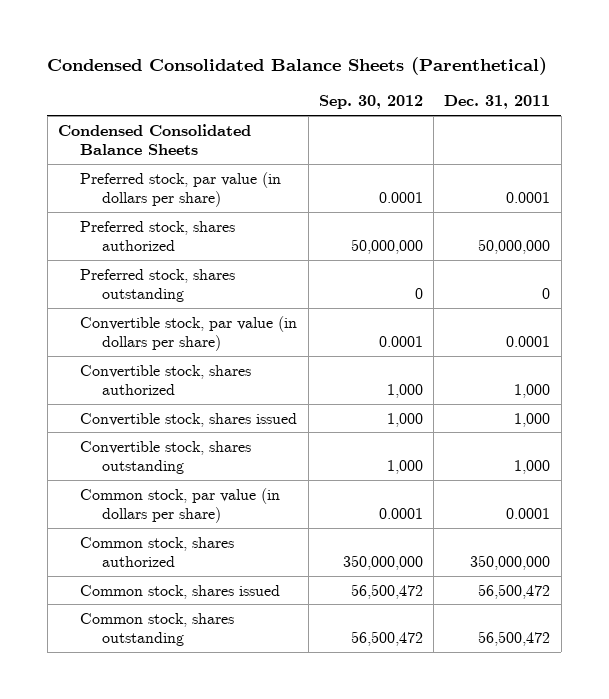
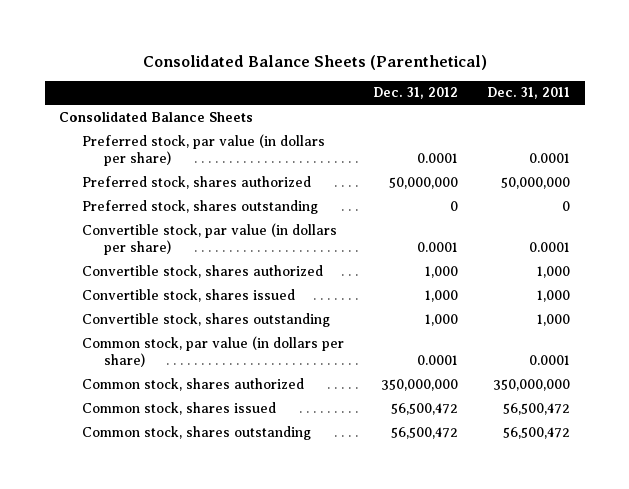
- Condensed Consolidated Balance Sheets (Parenthetical)
+ Consolidated Balance Sheets (Parenthetical)
- | Sep. 30, 2012 | Dec. 31, 2011
+ | Dec. 31, 2012 | Dec. 31, 2011
- Condensed Consolidated Balance Sheets
+ Consolidated Balance Sheets

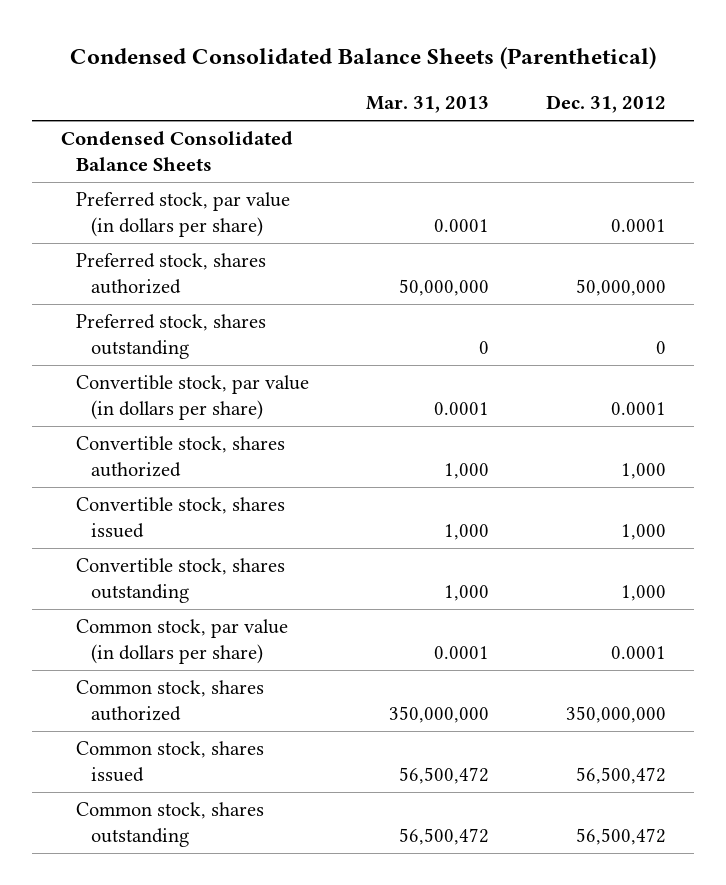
- Consolidated Balance Sheets (Parenthetical)
+ Condensed Consolidated Balance Sheets (Parenthetical)
- | Dec. 31, 2012 | Dec. 31, 2011
+ | Mar. 31, 2013 | Dec. 31, 2012
- Consolidated Balance Sheets
+ Condensed Consolidated Balance Sheets

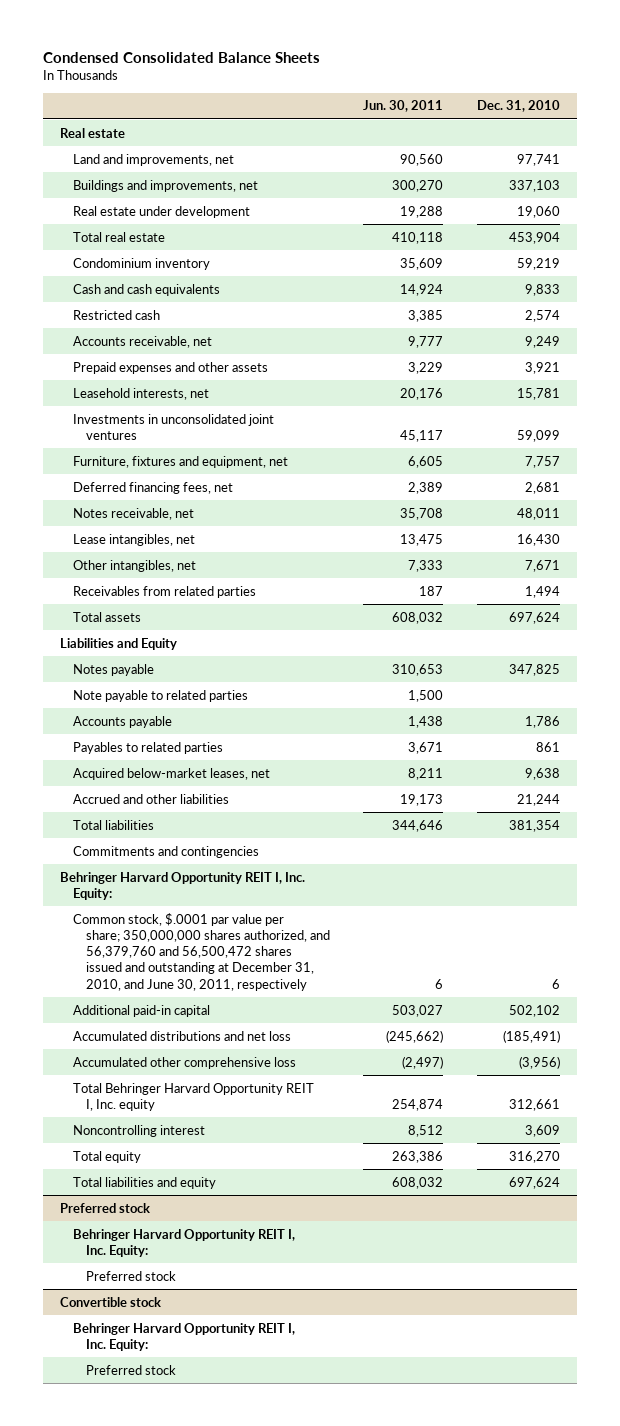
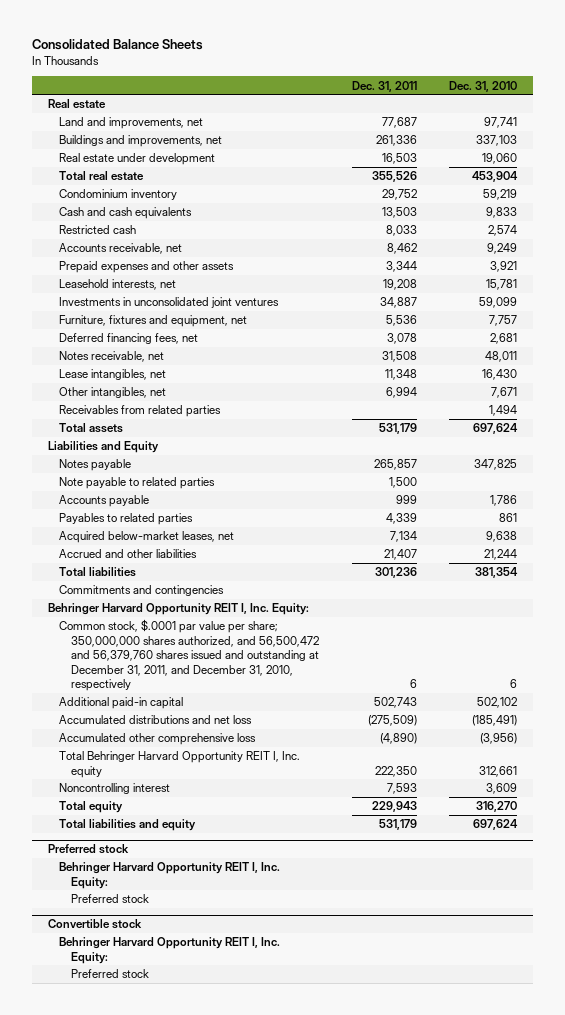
- Condensed Consolidated Balance Sheets
+ Consolidated Balance Sheets
- | Jun. 30, 2011 | Dec. 31, 2010
+ | Dec. 31, 2011 | Dec. 31, 2010
- Common stock, $.0001 par value per share; 350,000,000 shares authorized, and 56,379,760 and 56,500,472 shares issued and outstanding at December 31, 2010, and June 30, 2011, respectively | 6 | 6
+ Common stock, $.0001 par value per share; 350,000,000 shares authorized, and 56,500,472 and 56,379,760 shares issued and outstanding at December 31, 2011, and December 31, 2010, respectively | 6 | 6

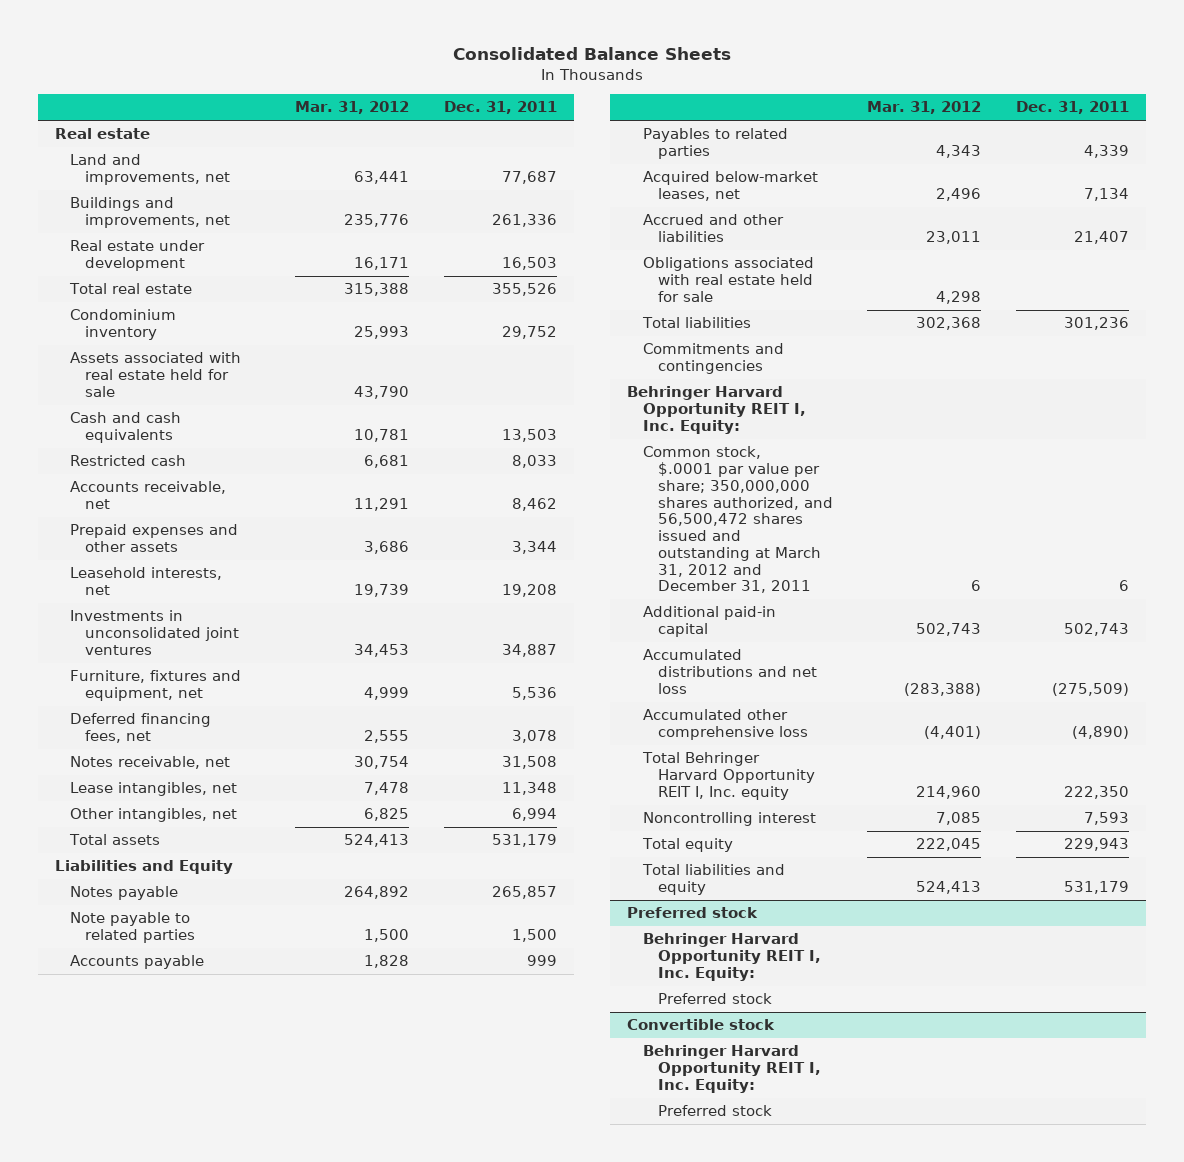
- | Dec. 31, 2011 | Dec. 31, 2010
+ | Mar. 31, 2012 | Dec. 31, 2011
+ Assets associated with real estate held for sale | 43,790 |
- Receivables from related parties | | 1,494
+ Obligations associated with real estate held for sale | 4,298 |
- Common stock, $.0001 par value per share; 350,000,000 shares authorized, and 56,500,472 and 56,379,760 shares issued and outstanding at December 31, 2011, and December 31, 2010, respectively | 6 | 6
+ Common stock, $.0001 par value per share; 350,000,000 shares authorized, and 56,500,472 shares issued and outstanding at March 31, 2012 and December 31, 2011 | 6 | 6

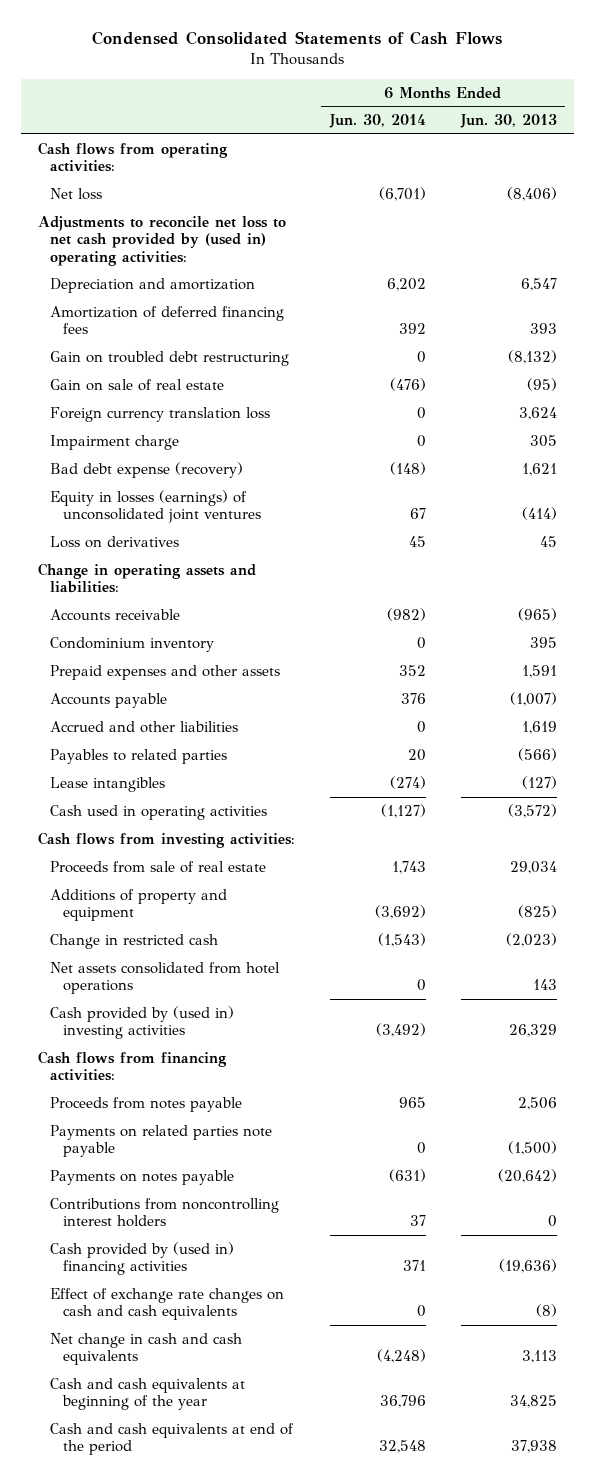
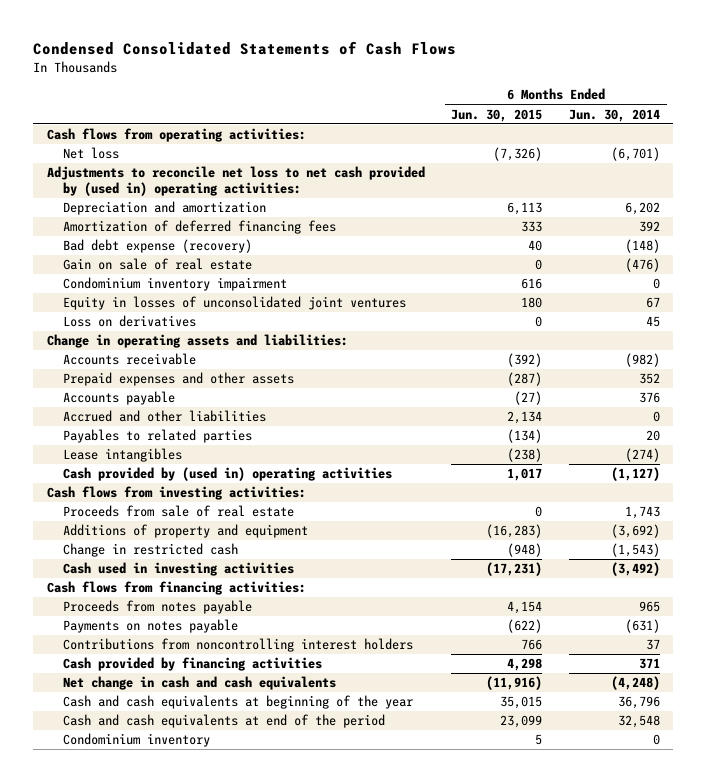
- | 6 Months Ended Jun. 30, 2014 | 6 Months Ended Jun. 30, 2013
+ | 6 Months Ended Jun. 30, 2015 | 6 Months Ended Jun. 30, 2014
- Gain on troubled debt restructuring | 0 | (8,132)
- Foreign currency translation loss | 0 | 3,624
- Impairment charge | 0 | 305
- Equity in losses (earnings) of unconsolidated joint ventures | 67 | (414)
moved down: Gain on sale of real estate | 0 | (476)
+ Condominium inventory impairment | 616 | 0
+ Equity in losses of unconsolidated joint ventures | 180 | 67
- Cash used in operating activities | (1,127) | (3,572)
+ Cash provided by (used in) operating activities | 1,017 | (1,127)
- Net assets consolidated from hotel operations | 0 | 143
- Cash provided by (used in) investing activities | (3,492) | 26,329
+ Cash used in investing activities | (17,231) | (3,492)
- Payments on related parties note payable | 0 | (1,500)
- Cash provided by (used in) financing activities | 371 | (19,636)
- Effect of exchange rate changes on cash and cash equivalents | 0 | (8)
+ Cash provided by financing activities | 4,298 | 371
moved down: Condominium inventory | 5 | 0

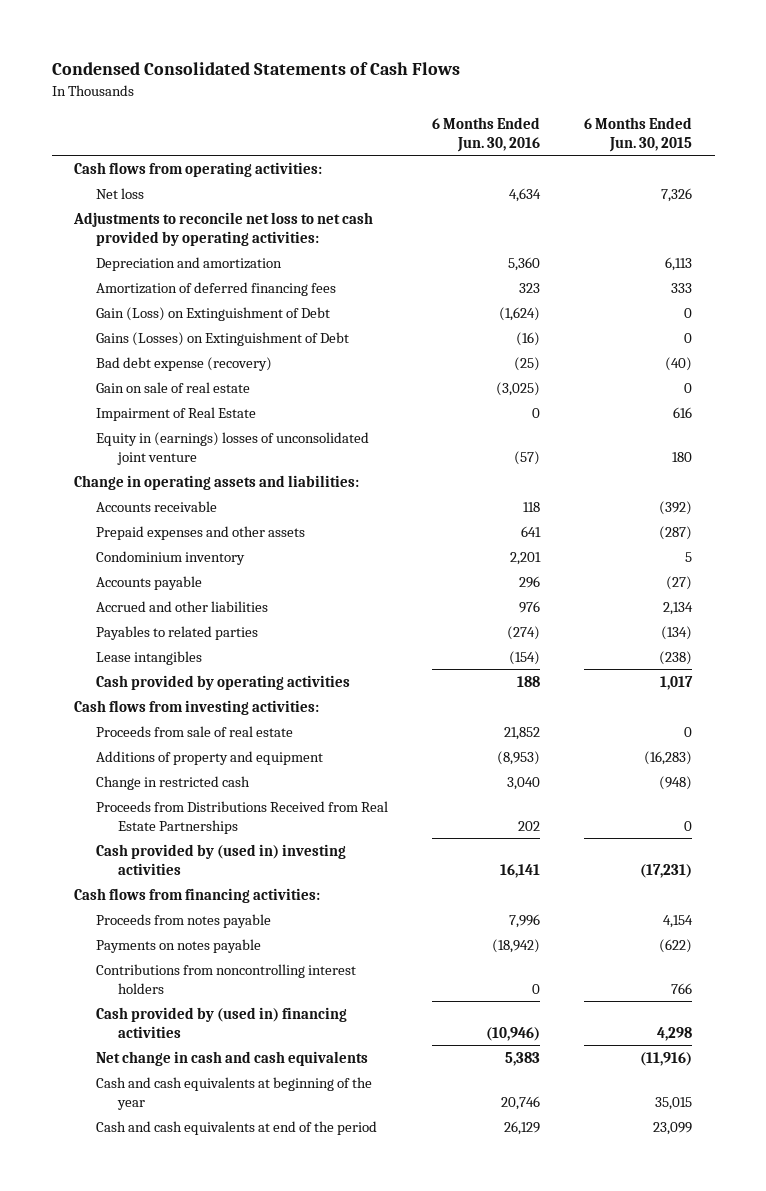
- | 6 Months Ended Jun. 30, 2015 | 6 Months Ended Jun. 30, 2014
+ | 6 Months Ended Jun. 30, 2016 | 6 Months Ended Jun. 30, 2015
- Net loss | (7,326) | (6,701)
- Adjustments to reconcile net loss to net cash provided by (used in) operating activities:
+ Net loss | 4,634 | 7,326
+ Adjustments to reconcile net loss to net cash provided by operating activities:
- Bad debt expense (recovery) | 40 | (148)
+ Gain (Loss) on Extinguishment of Debt | (1,624) | 0
+ Gains (Losses) on Extinguishment of Debt | (16) | 0
+ Bad debt expense (recovery) | (25) | (40)
- Condominium inventory impairment | 616 | 0
- Equity in losses of unconsolidated joint ventures | 180 | 67
- Loss on derivatives | 0 | 45
+ Impairment of Real Estate | 0 | 616
+ Equity in (earnings) losses of unconsolidated joint venture | (57) | 180
moved up: Condominium inventory | 2,201 | 5
- Cash provided by (used in) operating activities | 1,017 | (1,127)
+ Cash provided by operating activities | 188 | 1,017
- Cash used in investing activities | (17,231) | (3,492)
+ Proceeds from Distributions Received from Real Estate Partnerships | 202 | 0
+ Cash provided by (used in) investing activities | 16,141 | (17,231)
- Cash provided by financing activities | 4,298 | 371
+ Cash provided by (used in) financing activities | (10,946) | 4,298

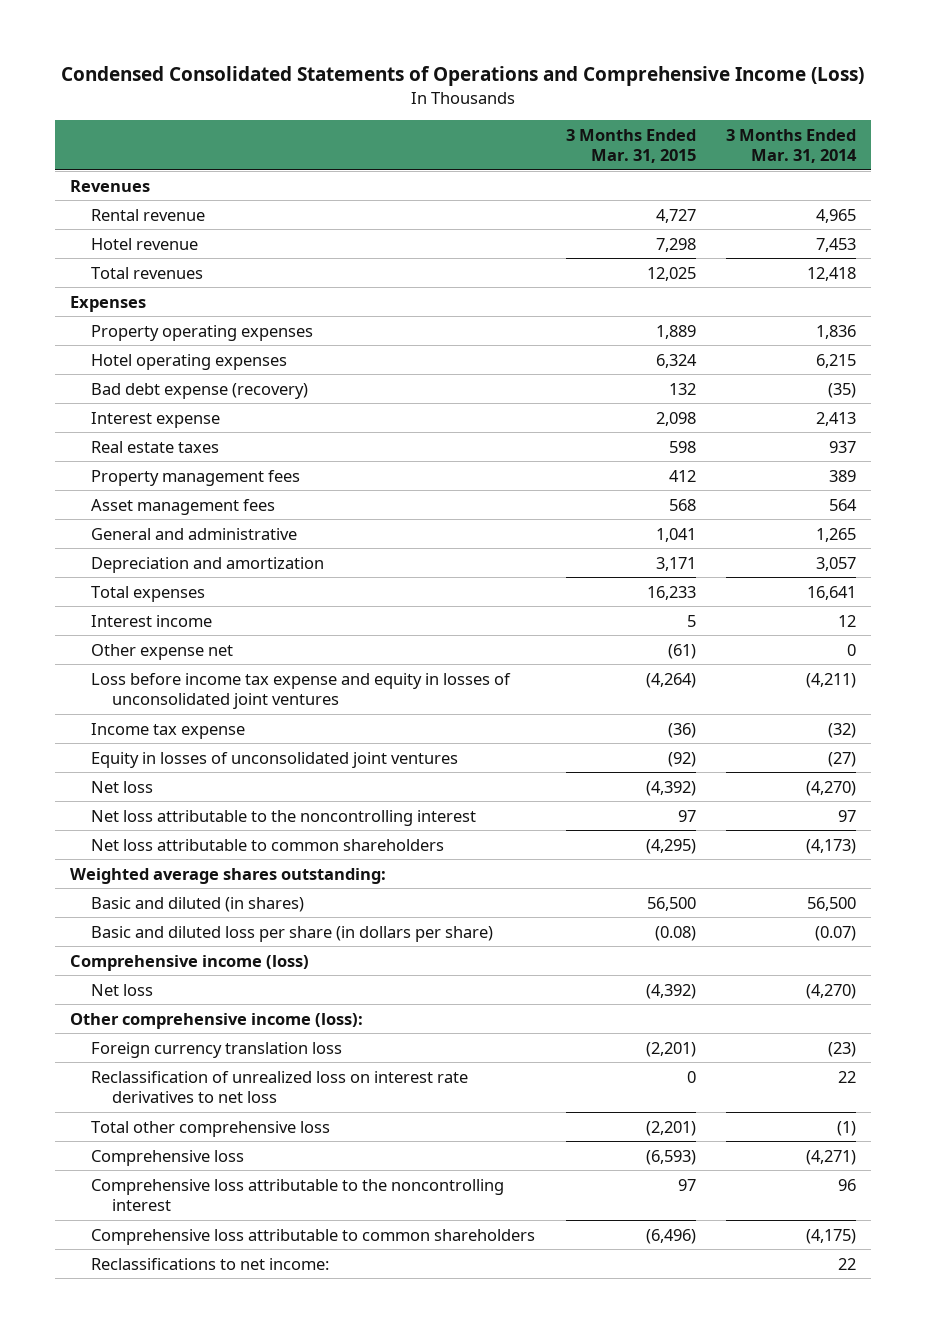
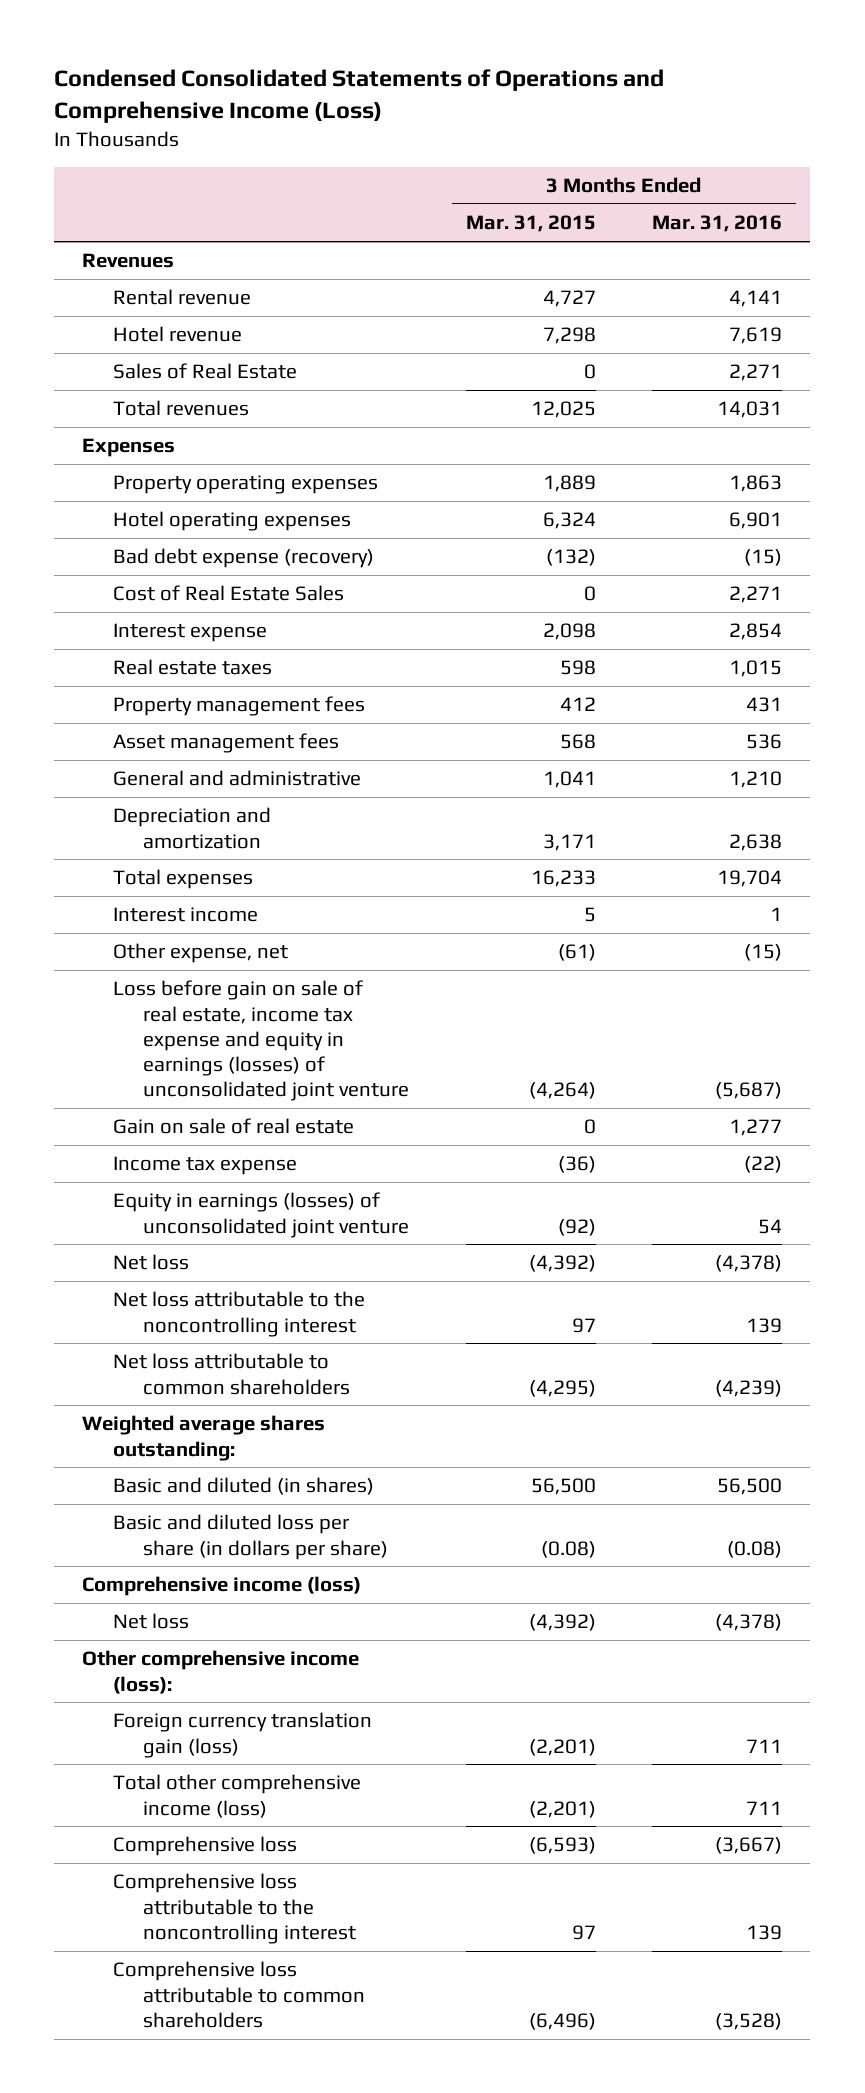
- | 3 Months Ended Mar. 31, 2015 | 3 Months Ended Mar. 31, 2014
+ | 3 Months Ended Mar. 31, 2015 | 3 Months Ended Mar. 31, 2016
+ Sales of Real Estate | 0 | 2,271
- Bad debt expense (recovery) | 132 | (35)
+ Bad debt expense (recovery) | (132) | (15)
+ Cost of Real Estate Sales | 0 | 2,271
- Other expense net | (61) | 0
- Loss before income tax expense and equity in losses of unconsolidated joint ventures | (4,264) | (4,211)
+ Other expense, net | (61) | (15)
+ Loss before gain on sale of real estate, income tax expense and equity in earnings (losses) of unconsolidated joint venture | (4,264) | (5,687)
+ Gain on sale of real estate | 0 | 1,277
- Equity in losses of unconsolidated joint ventures | (92) | (27)
+ Equity in earnings (losses) of unconsolidated joint venture | (92) | 54
- Foreign currency translation loss | (2,201) | (23)
- Reclassification of unrealized loss on interest rate derivatives to net loss | 0 | 22
- Total other comprehensive loss | (2,201) | (1)
+ Foreign currency translation gain (loss) | (2,201) | 711
+ Total other comprehensive income (loss) | (2,201) | 711
- Reclassifications to net income: | | 22

